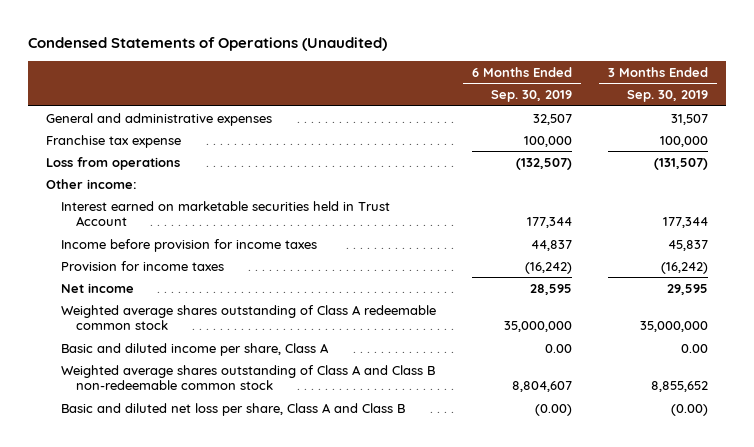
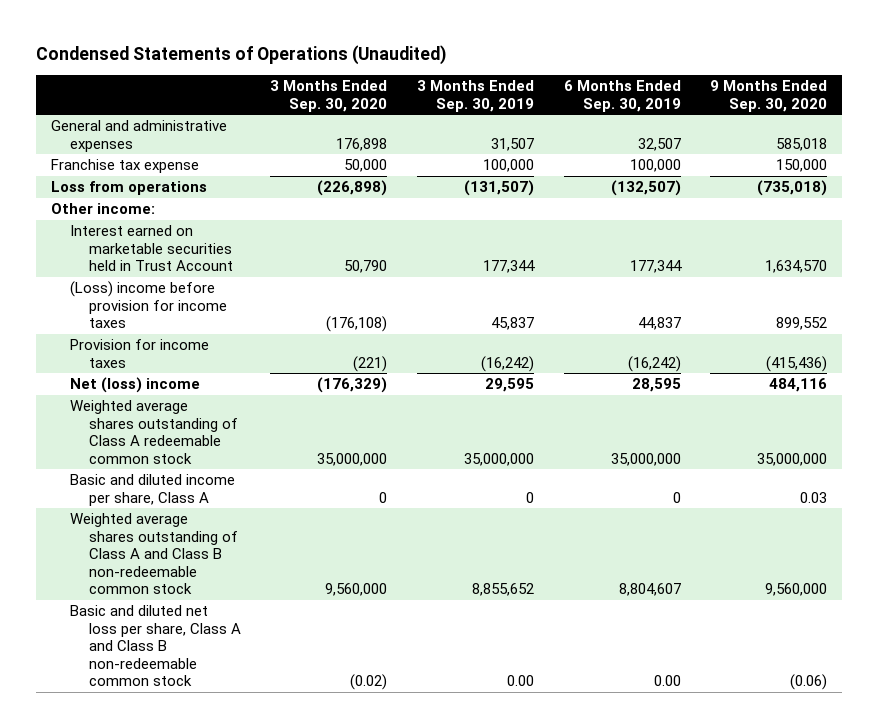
- | 6 Months Ended Sep. 30, 2019 | 3 Months Ended Sep. 30, 2019
+ | 3 Months Ended Sep. 30, 2020 | 3 Months Ended Sep. 30, 2019 | 6 Months Ended Sep. 30, 2019 | 9 Months Ended Sep. 30, 2020
- Income before provision for income taxes | 44,837 | 45,837
+ (Loss) income before provision for income taxes | (176,108) | 45,837 | 44,837 | 899,552
- Net income | 28,595 | 29,595
+ Net (loss) income | (176,329) | 29,595 | 28,595 | 484,116
- Basic and diluted income per share, Class A | 0.00 | 0.00
+ Basic and diluted income per share, Class A | 0 | 0 | 0 | 0.03
- Basic and diluted net loss per share, Class A and Class B | (0.00) | (0.00)
+ Basic and diluted net loss per share, Class A and Class B non-redeemable common stock | (0.02) | 0.00 | 0.00 | (0.06)

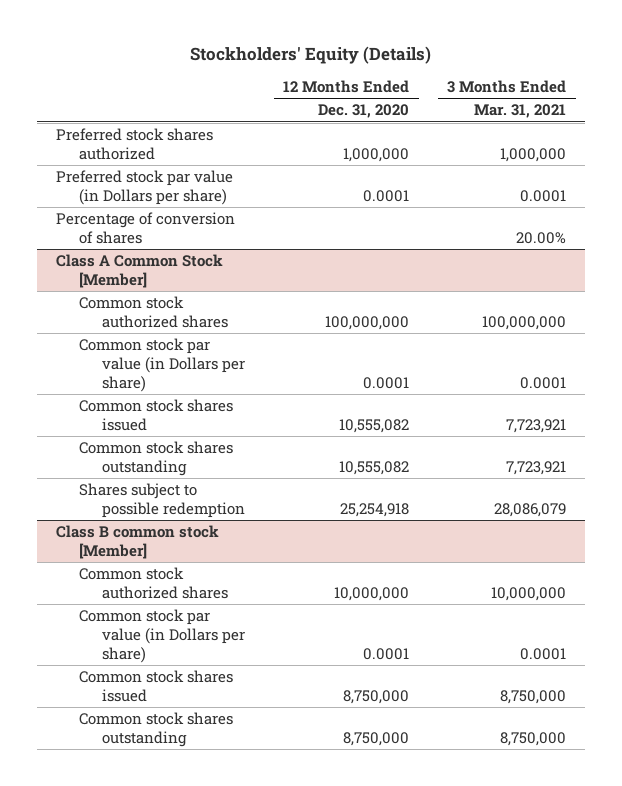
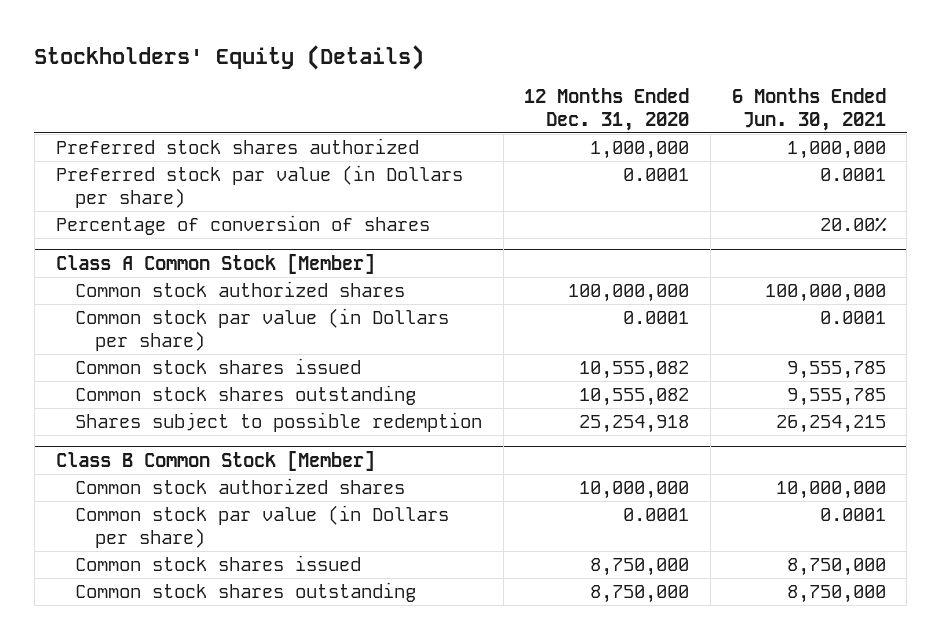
- | 12 Months Ended Dec. 31, 2020 | 3 Months Ended Mar. 31, 2021
+ | 12 Months Ended Dec. 31, 2020 | 6 Months Ended Jun. 30, 2021
- Class B common stock [Member]
+ Class B Common Stock [Member]

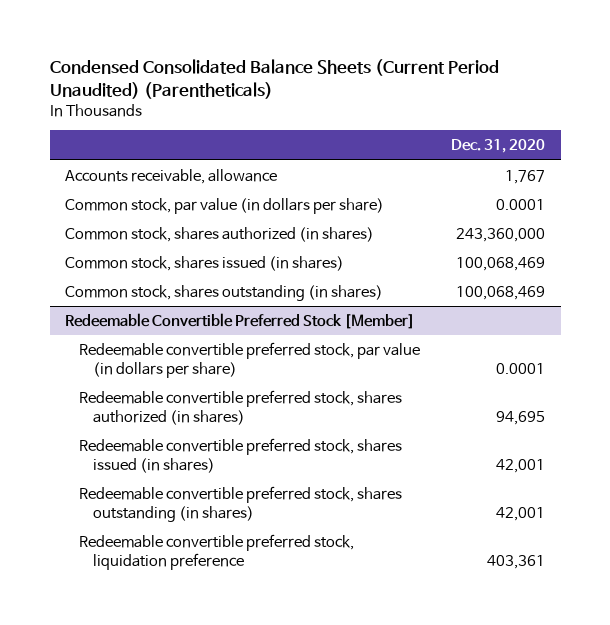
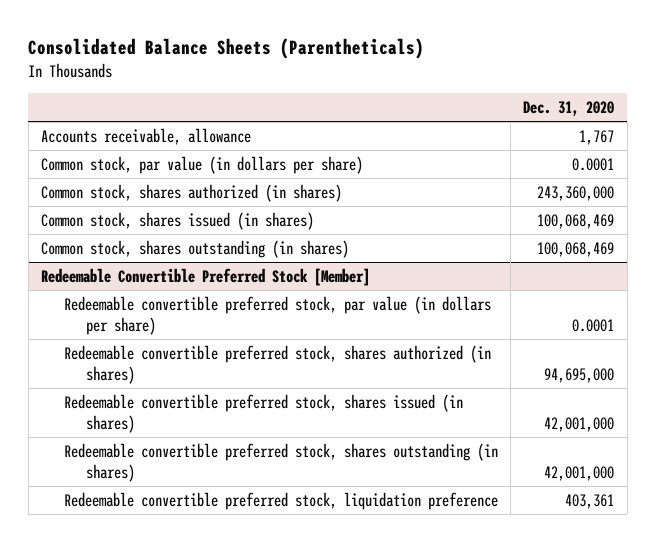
- Condensed Consolidated Balance Sheets (Current Period Unaudited) (Parentheticals)
+ Consolidated Balance Sheets (Parentheticals)
@ Redeemable Convertible Preferred Stock [Member]
- Redeemable convertible preferred stock, shares authorized (in shares) | 94,695
- Redeemable convertible preferred stock, shares issued (in shares) | 42,001
- Redeemable convertible preferred stock, shares outstanding (in shares) | 42,001
+ Redeemable convertible preferred stock, shares authorized (in shares) | 94,695,000
+ Redeemable convertible preferred stock, shares issued (in shares) | 42,001,000
+ Redeemable convertible preferred stock, shares outstanding (in shares) | 42,001,000

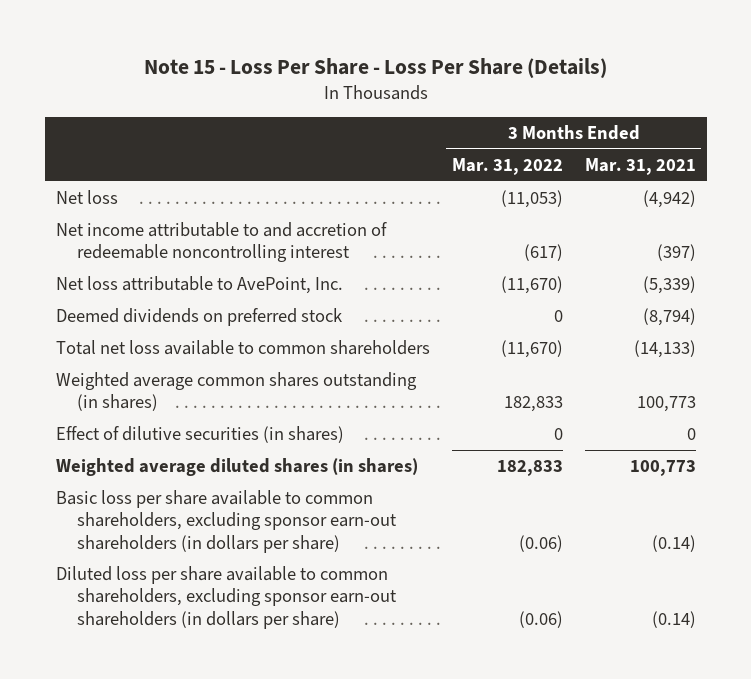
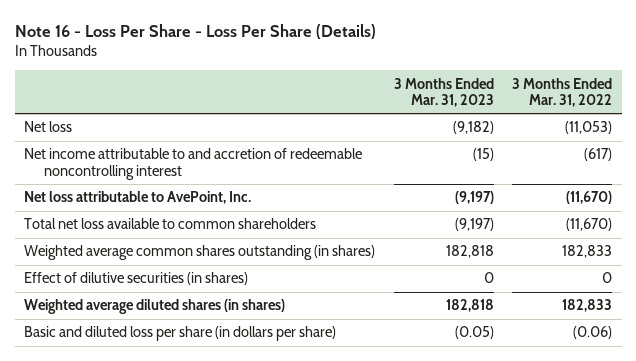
- Note 15 - Loss Per Share - Loss Per Share (Details)
+ Note 16 - Loss Per Share - Loss Per Share (Details)
- | 3 Months Ended Mar. 31, 2022 | 3 Months Ended Mar. 31, 2021
+ | 3 Months Ended Mar. 31, 2023 | 3 Months Ended Mar. 31, 2022
- Deemed dividends on preferred stock | 0 | (8,794)
- Basic loss per share available to common shareholders, excluding sponsor earn-out shareholders (in dollars per share) | (0.06) | (0.14)
- Diluted loss per share available to common shareholders, excluding sponsor earn-out shareholders (in dollars per share) | (0.06) | (0.14)
+ Basic and diluted loss per share (in dollars per share) | (0.05) | (0.06)

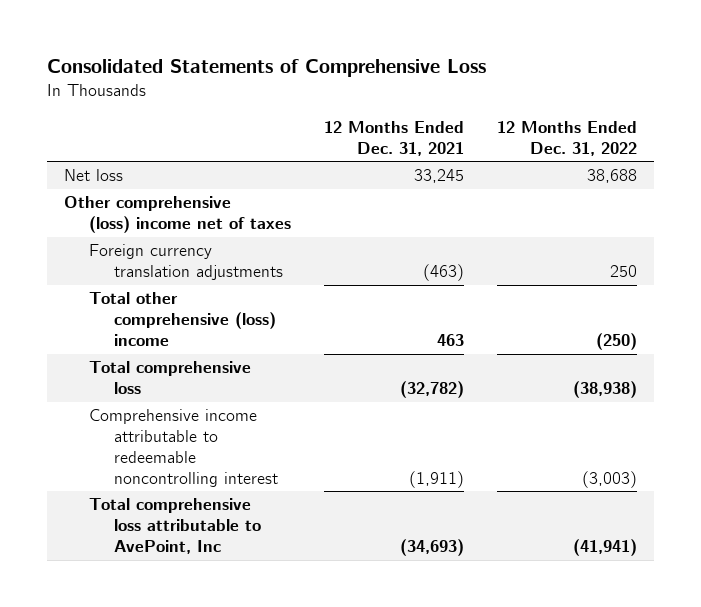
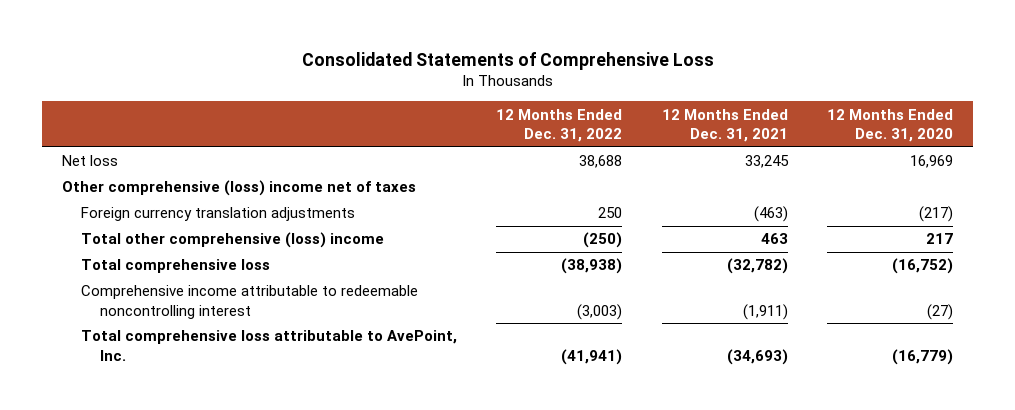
- | 12 Months Ended Dec. 31, 2021 | 12 Months Ended Dec. 31, 2022
+ | 12 Months Ended Dec. 31, 2022 | 12 Months Ended Dec. 31, 2021 | 12 Months Ended Dec. 31, 2020
- Total comprehensive loss attributable to AvePoint, Inc | (34,693) | (41,941)
+ Total comprehensive loss attributable to AvePoint, Inc. | (41,941) | (34,693) | (16,779)

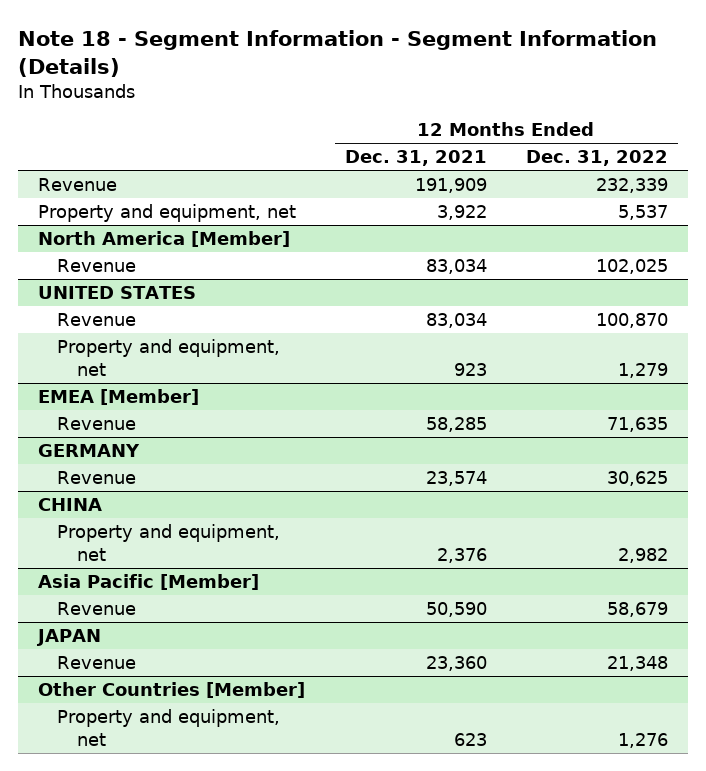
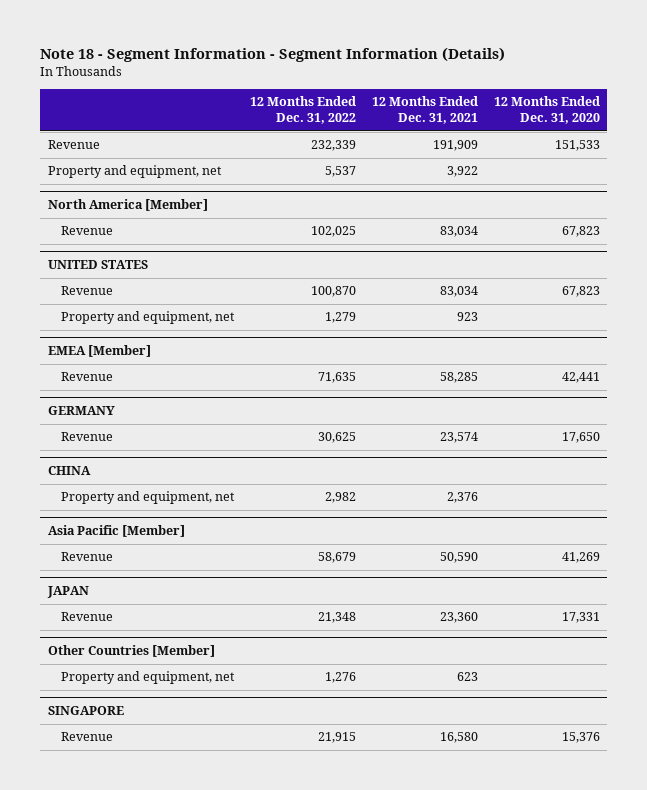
- | 12 Months Ended Dec. 31, 2021 | 12 Months Ended Dec. 31, 2022
+ | 12 Months Ended Dec. 31, 2022 | 12 Months Ended Dec. 31, 2021 | 12 Months Ended Dec. 31, 2020
+ SINGAPORE
+ Revenue | 21,915 | 16,580 | 15,376

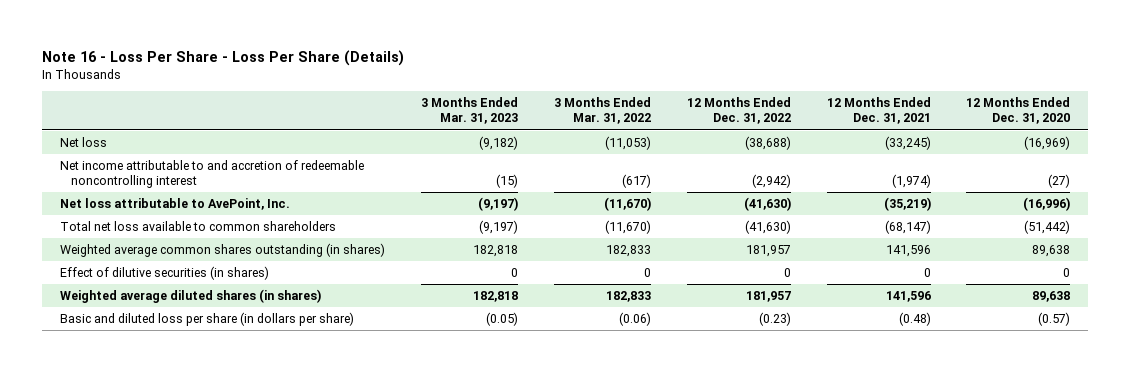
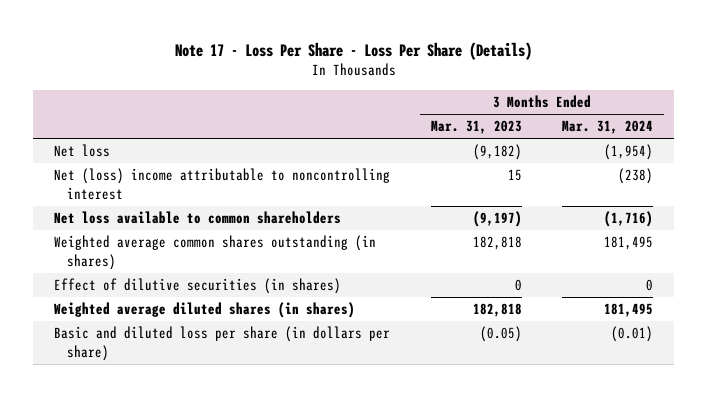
- Note 16 - Loss Per Share - Loss Per Share (Details)
+ Note 17 - Loss Per Share - Loss Per Share (Details)
- | 3 Months Ended Mar. 31, 2023 | 3 Months Ended Mar. 31, 2022 | 12 Months Ended Dec. 31, 2022 | 12 Months Ended Dec. 31, 2021 | 12 Months Ended Dec. 31, 2020
+ | 3 Months Ended Mar. 31, 2023 | 3 Months Ended Mar. 31, 2024
- Net income attributable to and accretion of redeemable noncontrolling interest | (15) | (617) | (2,942) | (1,974) | (27)
- Net loss attributable to AvePoint, Inc. | (9,197) | (11,670) | (41,630) | (35,219) | (16,996)
- Total net loss available to common shareholders | (9,197) | (11,670) | (41,630) | (68,147) | (51,442)
+ Net (loss) income attributable to noncontrolling interest | 15 | (238)
+ Net loss available to common shareholders | (9,197) | (1,716)

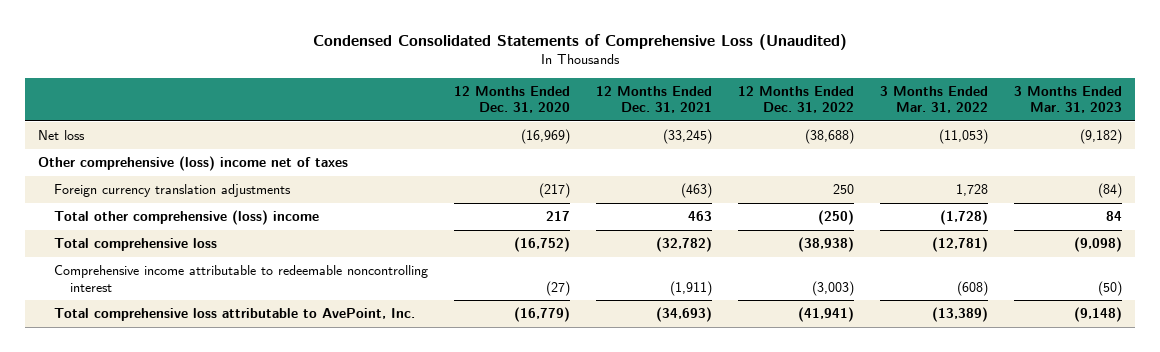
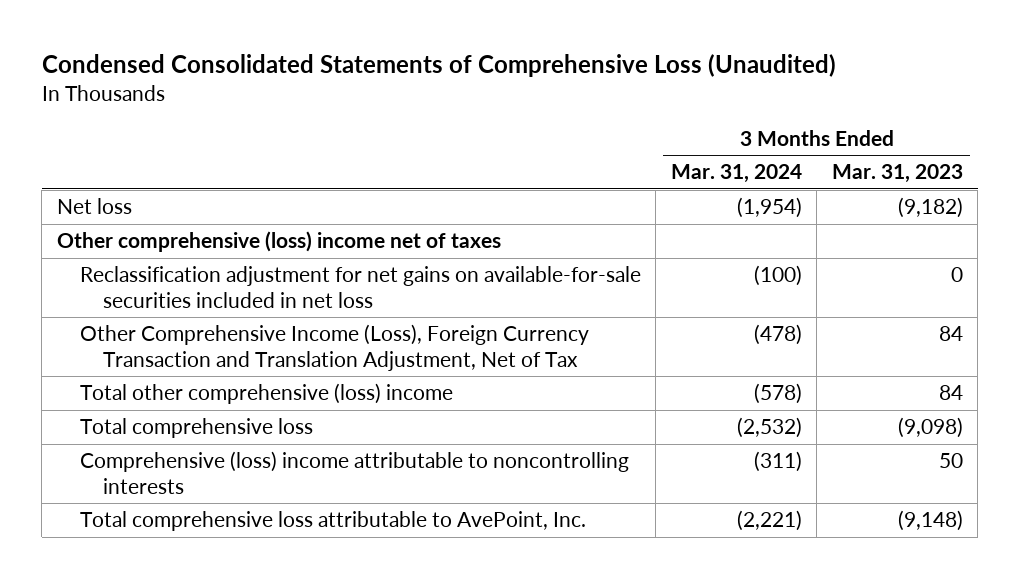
- | 12 Months Ended Dec. 31, 2020 | 12 Months Ended Dec. 31, 2021 | 12 Months Ended Dec. 31, 2022 | 3 Months Ended Mar. 31, 2022 | 3 Months Ended Mar. 31, 2023
+ | 3 Months Ended Mar. 31, 2024 | 3 Months Ended Mar. 31, 2023
- Foreign currency translation adjustments | (217) | (463) | 250 | 1,728 | (84)
+ Reclassification adjustment for net gains on available-for-sale securities included in net loss | (100) | 0
+ Other Comprehensive Income (Loss), Foreign Currency Transaction and Translation Adjustment, Net of Tax | (478) | 84
- Comprehensive income attributable to redeemable noncontrolling interest | (27) | (1,911) | (3,003) | (608) | (50)
+ Comprehensive (loss) income attributable to noncontrolling interests | (311) | 50

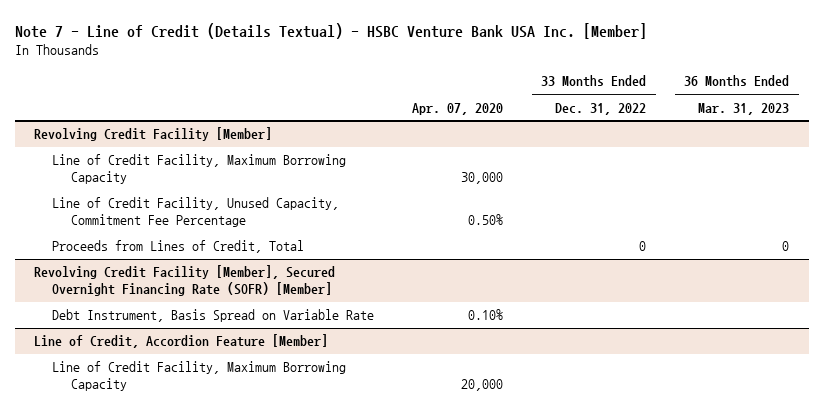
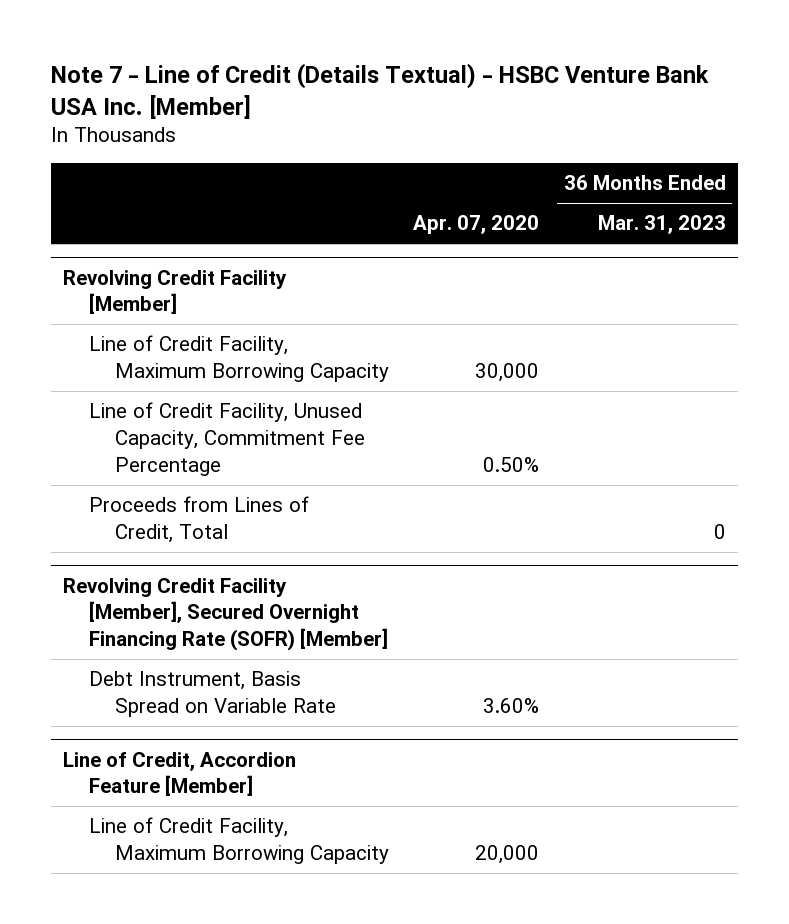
- | Apr. 07, 2020 | 33 Months Ended Dec. 31, 2022 | 36 Months Ended Mar. 31, 2023
+ | Apr. 07, 2020 | 36 Months Ended Mar. 31, 2023
@ Revolving Credit Facility [Member], Secured Overnight Financing Rate (SOFR) [Member]
- Debt Instrument, Basis Spread on Variable Rate | 0.10% | |
+ Debt Instrument, Basis Spread on Variable Rate | 3.60% |

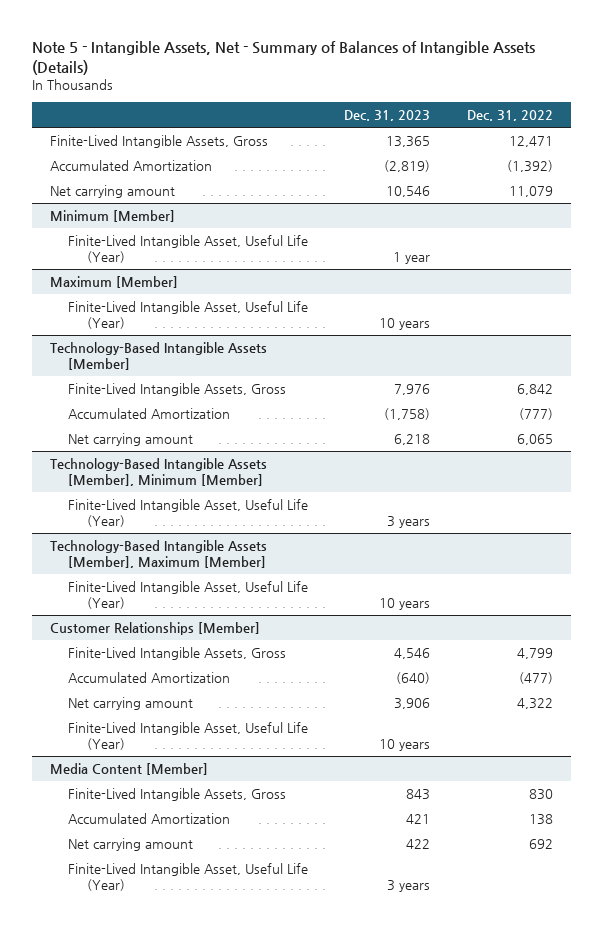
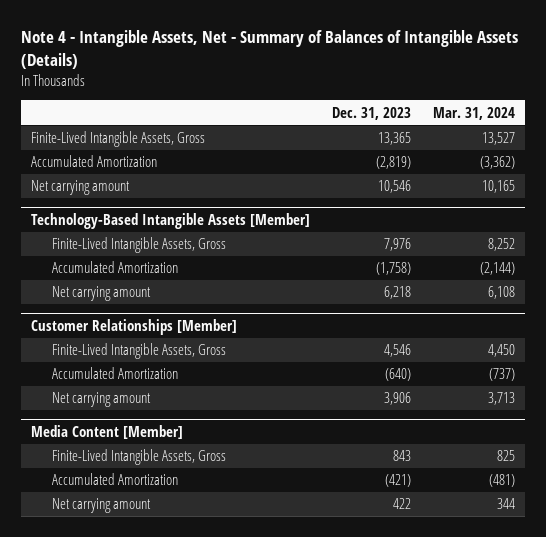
- Note 5 - Intangible Assets, Net - Summary of Balances of Intangible Assets (Details)
+ Note 4 - Intangible Assets, Net - Summary of Balances of Intangible Assets (Details)
- | Dec. 31, 2023 | Dec. 31, 2022
+ | Dec. 31, 2023 | Mar. 31, 2024
- Minimum [Member]
- Finite-Lived Intangible Asset, Useful Life (Year) | 1 year |
- Maximum [Member]
- Finite-Lived Intangible Asset, Useful Life (Year) | 10 years |
- Technology-Based Intangible Assets [Member], Minimum [Member]
- Finite-Lived Intangible Asset, Useful Life (Year) | 3 years |
- Technology-Based Intangible Assets [Member], Maximum [Member]
- Finite-Lived Intangible Asset, Useful Life (Year) | 10 years |
@ Customer Relationships [Member]
- Finite-Lived Intangible Asset, Useful Life (Year) | 10 years |
@ Media Content [Member]
- Accumulated Amortization | 421 | 138
+ Accumulated Amortization | (421) | (481)
- Finite-Lived Intangible Asset, Useful Life (Year) | 3 years |

